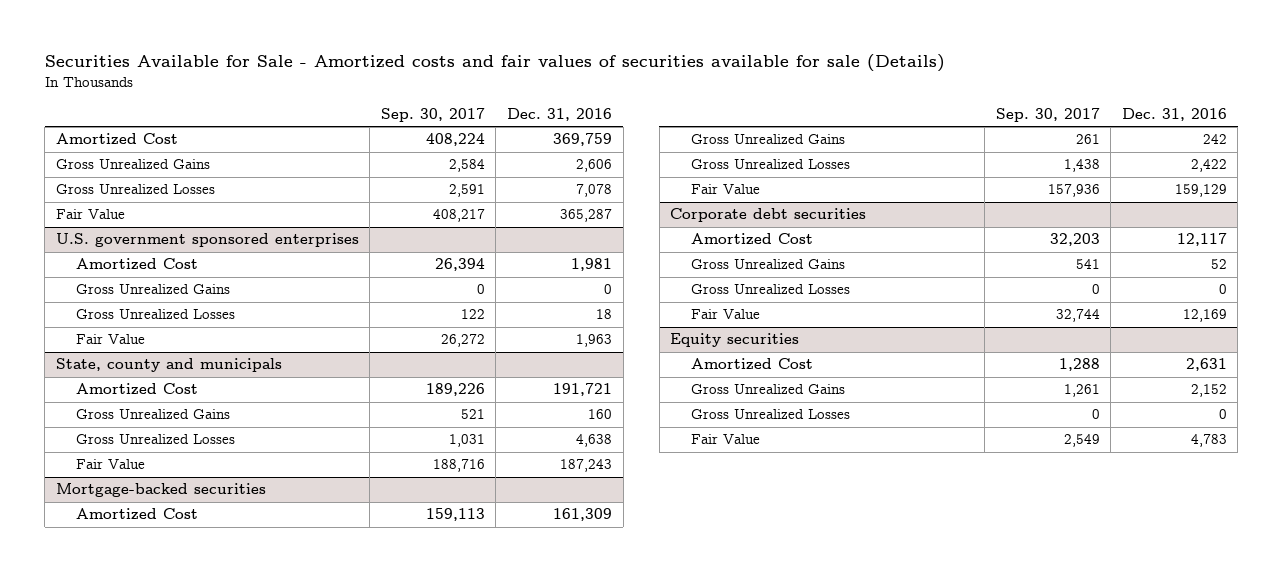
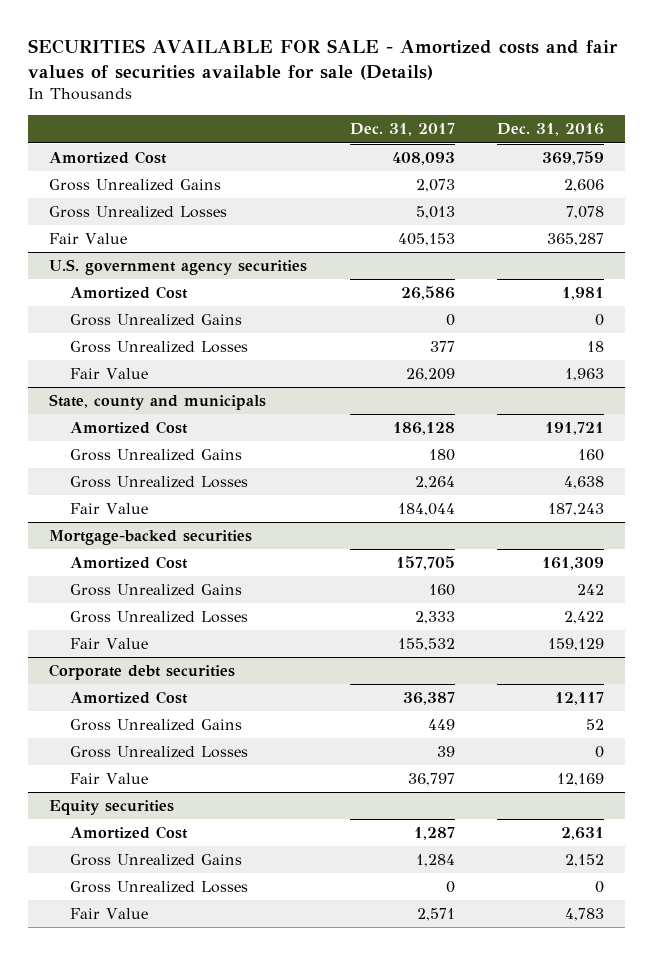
- Securities Available for Sale - Amortized costs and fair values of securities available for sale (Details)
+ SECURITIES AVAILABLE FOR SALE - Amortized costs and fair values of securities available for sale (Details)
- | Sep. 30, 2017 | Dec. 31, 2016
+ | Dec. 31, 2017 | Dec. 31, 2016
- U.S. government sponsored enterprises
+ U.S. government agency securities

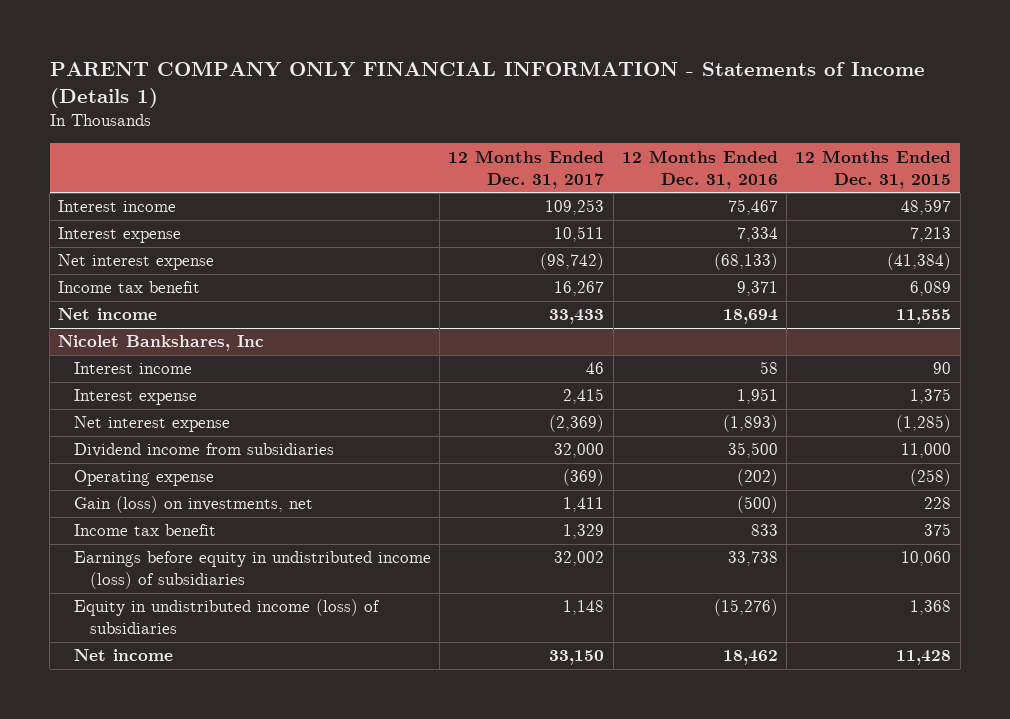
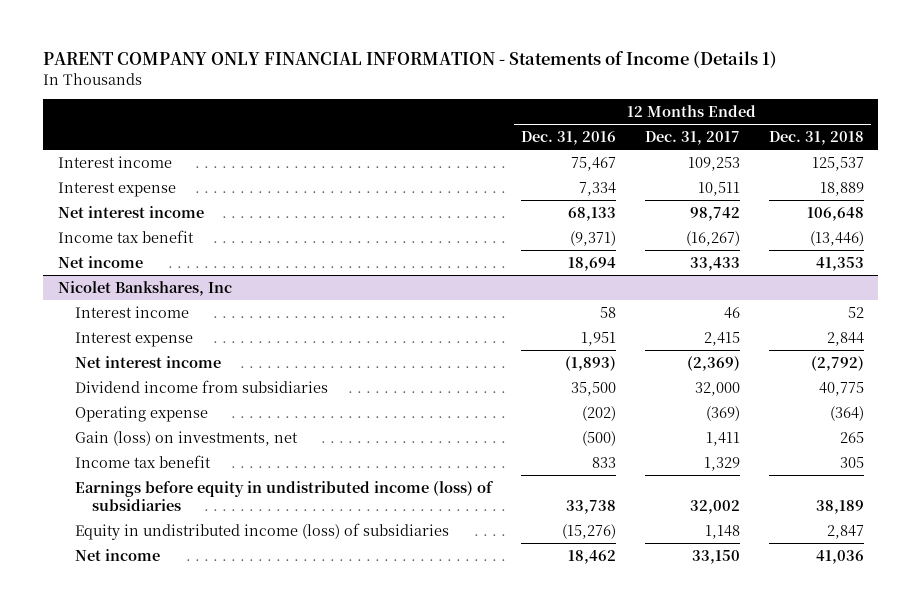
- | 12 Months Ended Dec. 31, 2017 | 12 Months Ended Dec. 31, 2016 | 12 Months Ended Dec. 31, 2015
+ | 12 Months Ended Dec. 31, 2016 | 12 Months Ended Dec. 31, 2017 | 12 Months Ended Dec. 31, 2018
- Net interest expense | (98,742) | (68,133) | (41,384)
- Income tax benefit | 16,267 | 9,371 | 6,089
+ Net interest income | 68,133 | 98,742 | 106,648
+ Income tax benefit | (9,371) | (16,267) | (13,446)
@ Nicolet Bankshares, Inc
- Net interest expense | (2,369) | (1,893) | (1,285)
+ Net interest income | (1,893) | (2,369) | (2,792)

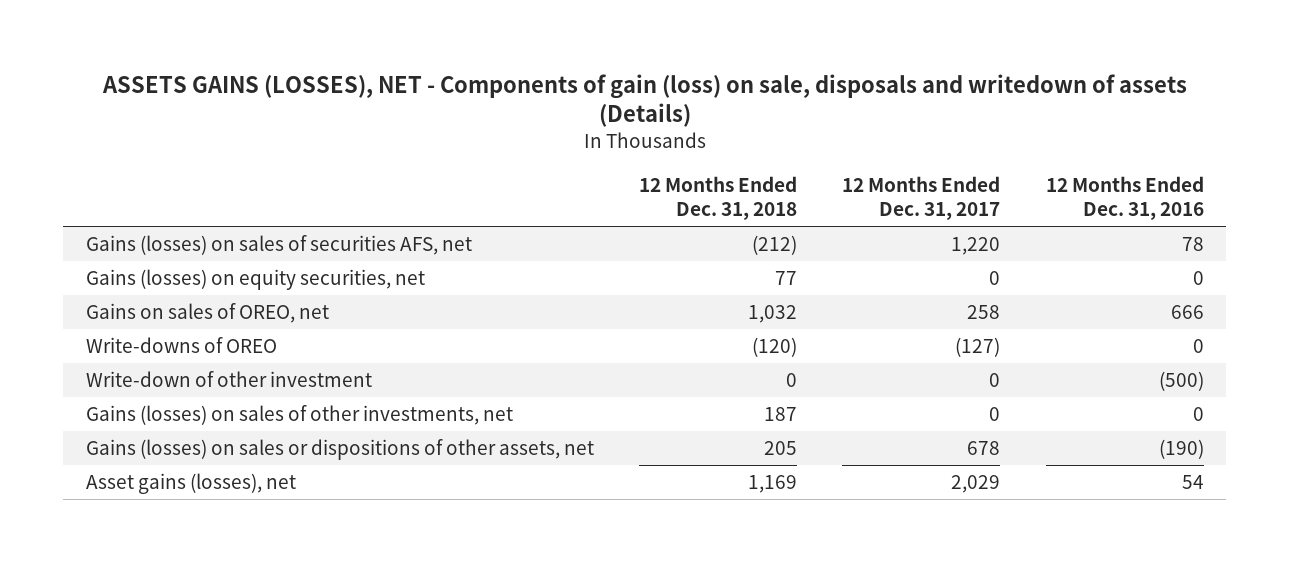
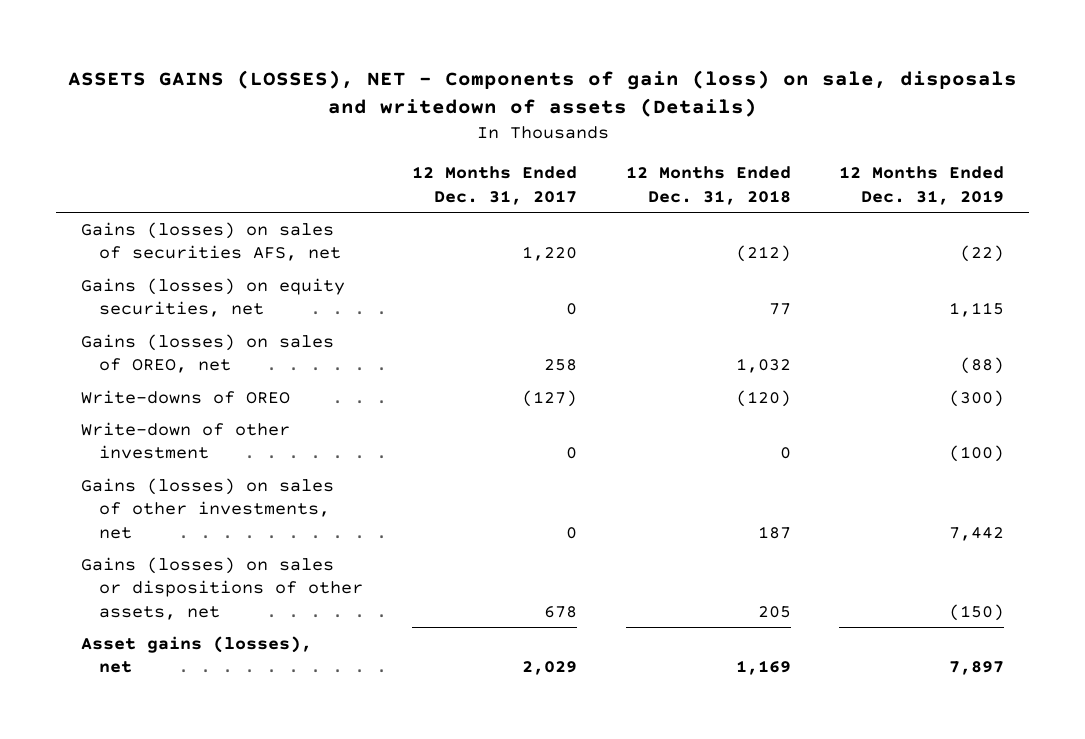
- | 12 Months Ended Dec. 31, 2018 | 12 Months Ended Dec. 31, 2017 | 12 Months Ended Dec. 31, 2016
+ | 12 Months Ended Dec. 31, 2017 | 12 Months Ended Dec. 31, 2018 | 12 Months Ended Dec. 31, 2019
- Gains on sales of OREO, net | 1,032 | 258 | 666
+ Gains (losses) on sales of OREO, net | 258 | 1,032 | (88)

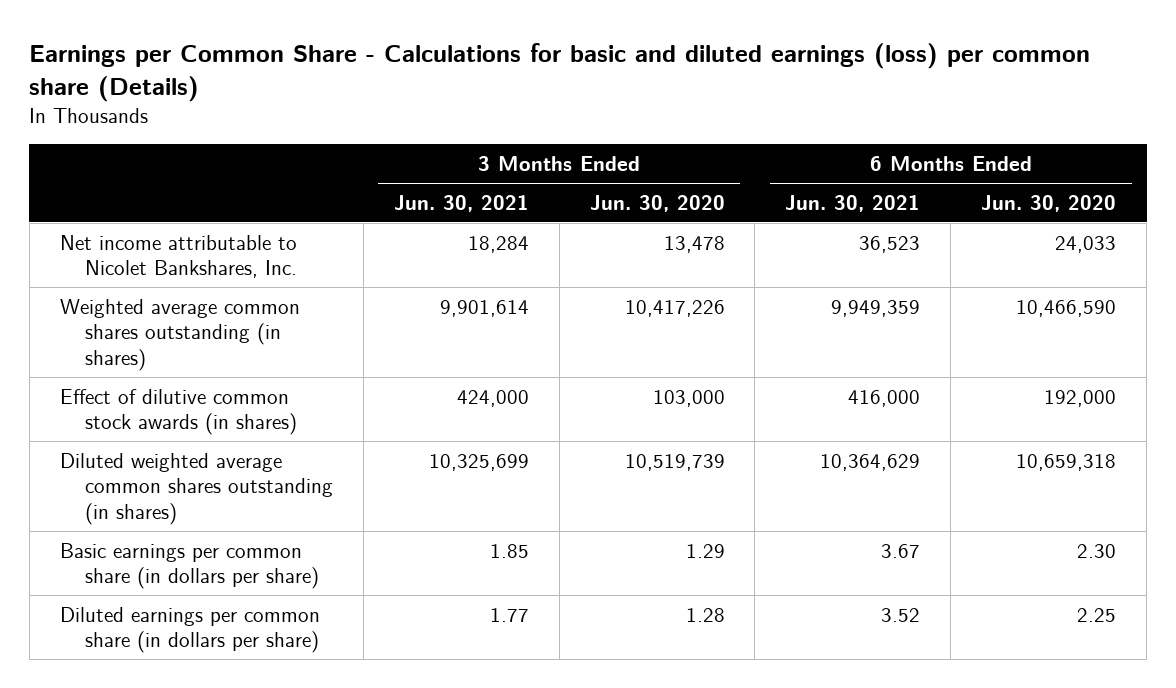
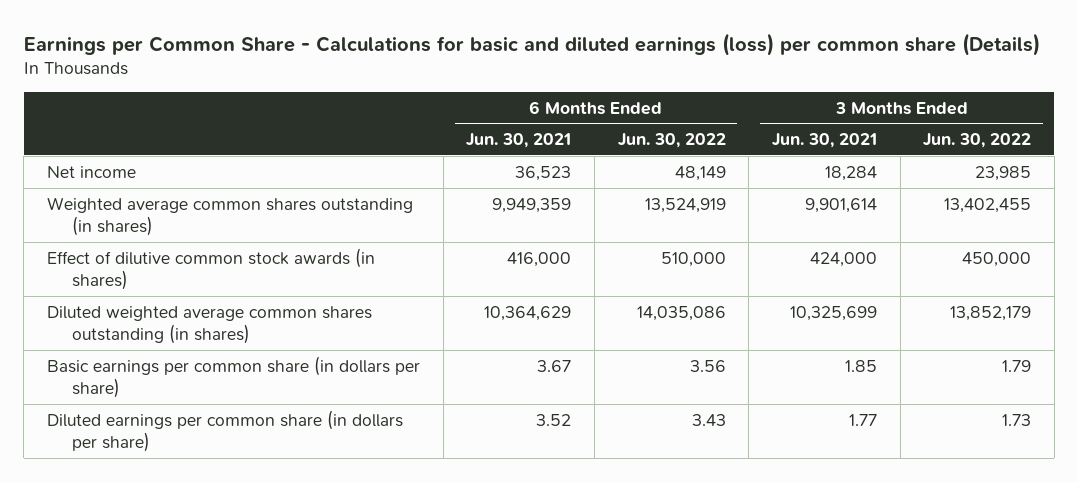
- | 3 Months Ended Jun. 30, 2021 | 3 Months Ended Jun. 30, 2020 | 6 Months Ended Jun. 30, 2021 | 6 Months Ended Jun. 30, 2020
+ | 6 Months Ended Jun. 30, 2021 | 6 Months Ended Jun. 30, 2022 | 3 Months Ended Jun. 30, 2021 | 3 Months Ended Jun. 30, 2022
- Net income attributable to Nicolet Bankshares, Inc. | 18,284 | 13,478 | 36,523 | 24,033
+ Net income | 36,523 | 48,149 | 18,284 | 23,985

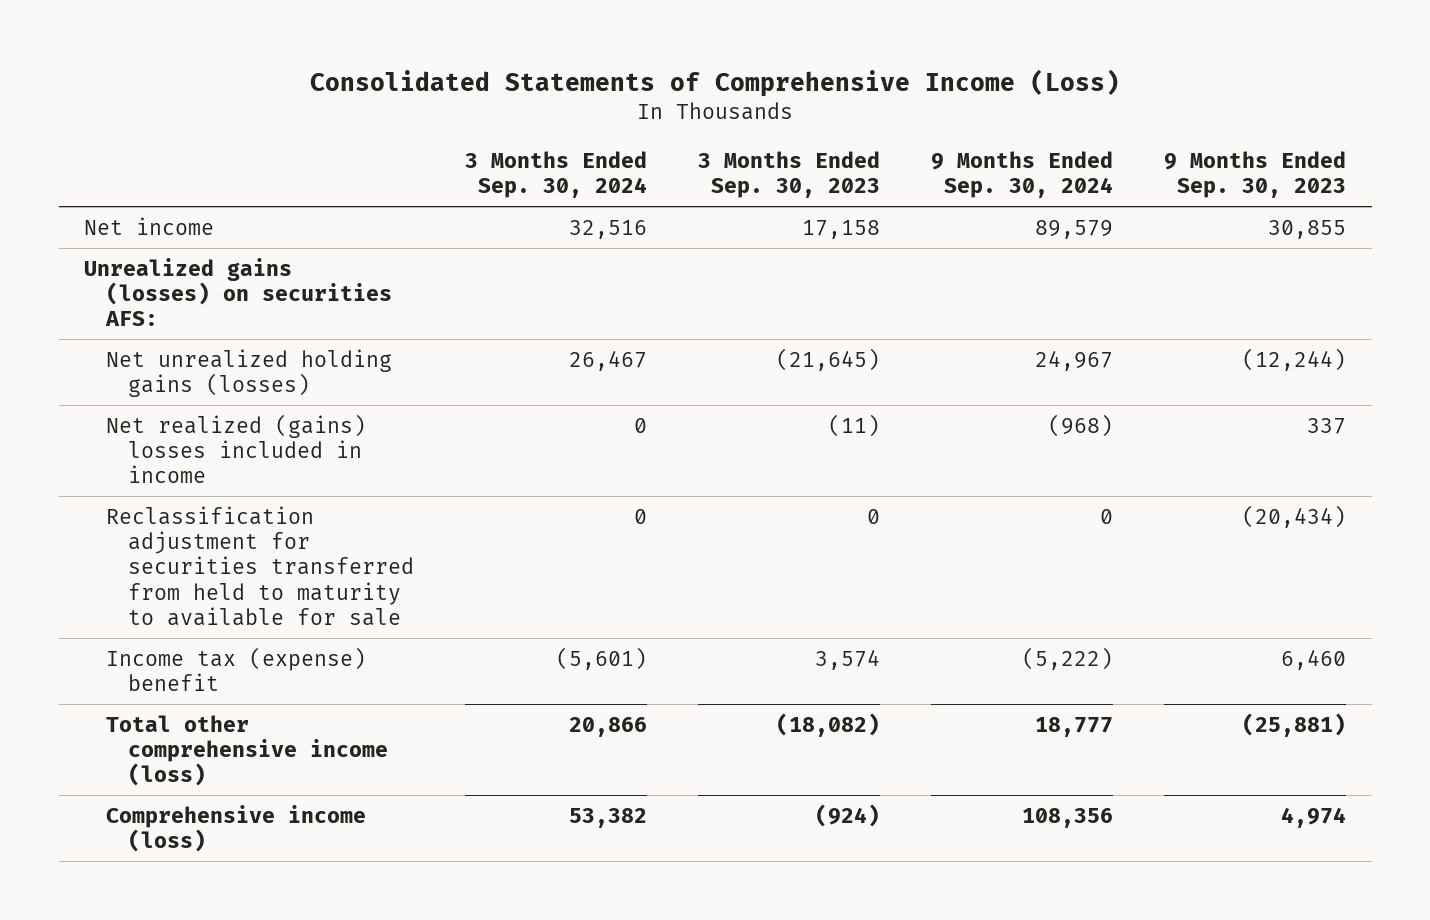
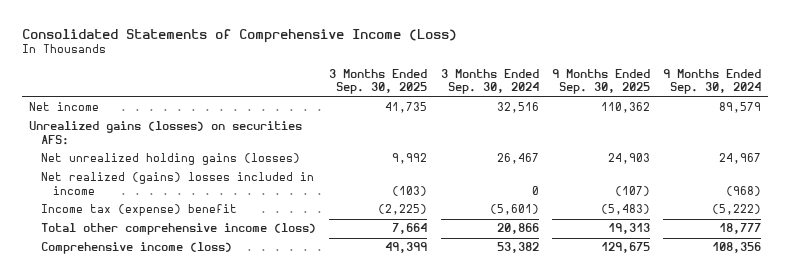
- | 3 Months Ended Sep. 30, 2024 | 3 Months Ended Sep. 30, 2023 | 9 Months Ended Sep. 30, 2024 | 9 Months Ended Sep. 30, 2023
+ | 3 Months Ended Sep. 30, 2025 | 3 Months Ended Sep. 30, 2024 | 9 Months Ended Sep. 30, 2025 | 9 Months Ended Sep. 30, 2024
- Reclassification adjustment for securities transferred from held to maturity to available for sale | 0 | 0 | 0 | (20,434)

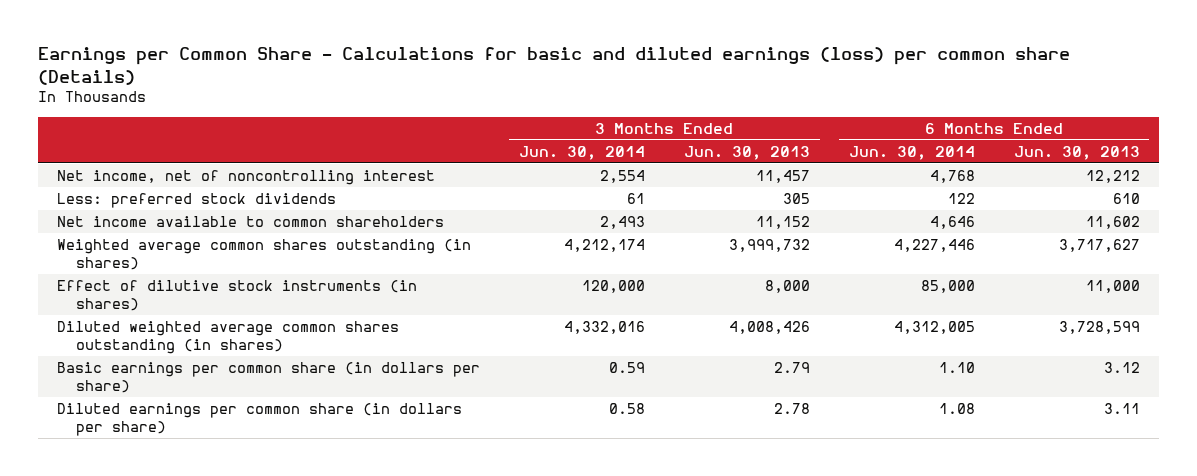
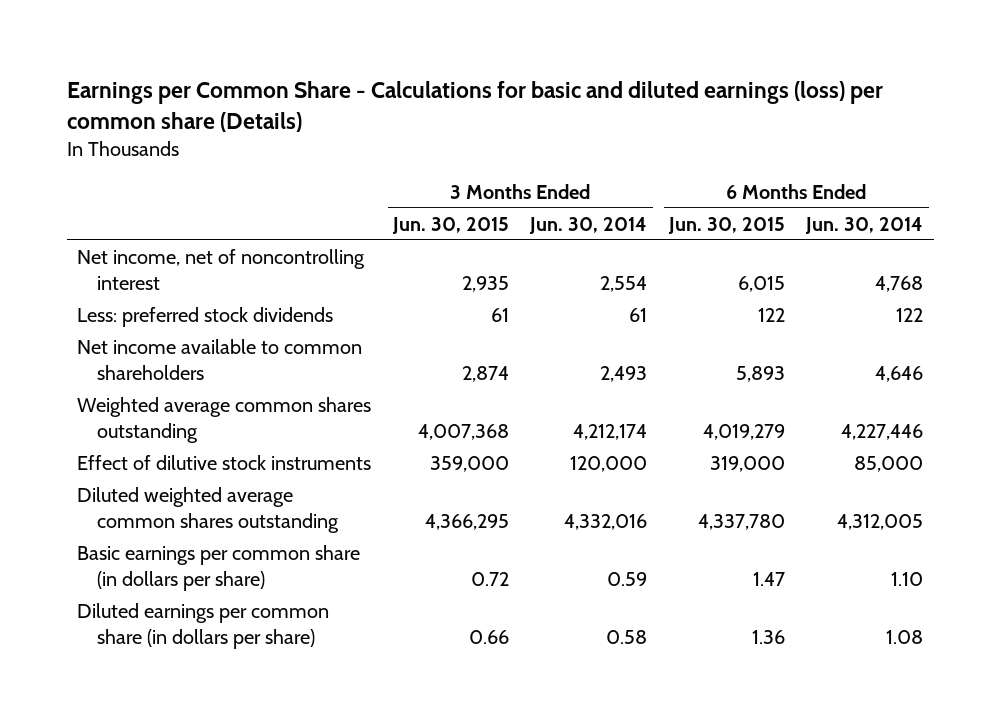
- | 3 Months Ended Jun. 30, 2014 | 3 Months Ended Jun. 30, 2013 | 6 Months Ended Jun. 30, 2014 | 6 Months Ended Jun. 30, 2013
+ | 3 Months Ended Jun. 30, 2015 | 3 Months Ended Jun. 30, 2014 | 6 Months Ended Jun. 30, 2015 | 6 Months Ended Jun. 30, 2014
- Weighted average common shares outstanding (in shares) | 4,212,174 | 3,999,732 | 4,227,446 | 3,717,627
- Effect of dilutive stock instruments (in shares) | 120,000 | 8,000 | 85,000 | 11,000
- Diluted weighted average common shares outstanding (in shares) | 4,332,016 | 4,008,426 | 4,312,005 | 3,728,599
+ Weighted average common shares outstanding | 4,007,368 | 4,212,174 | 4,019,279 | 4,227,446
+ Effect of dilutive stock instruments | 359,000 | 120,000 | 319,000 | 85,000
+ Diluted weighted average common shares outstanding | 4,366,295 | 4,332,016 | 4,337,780 | 4,312,005

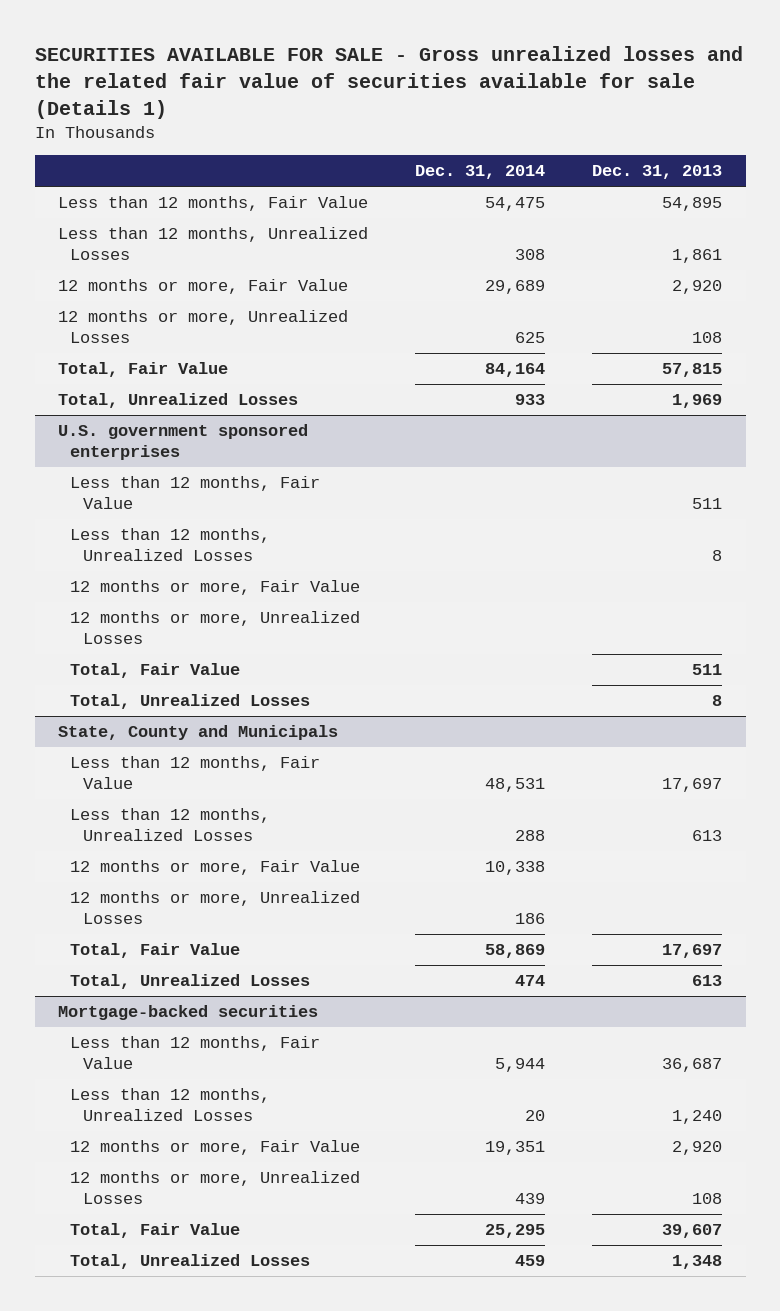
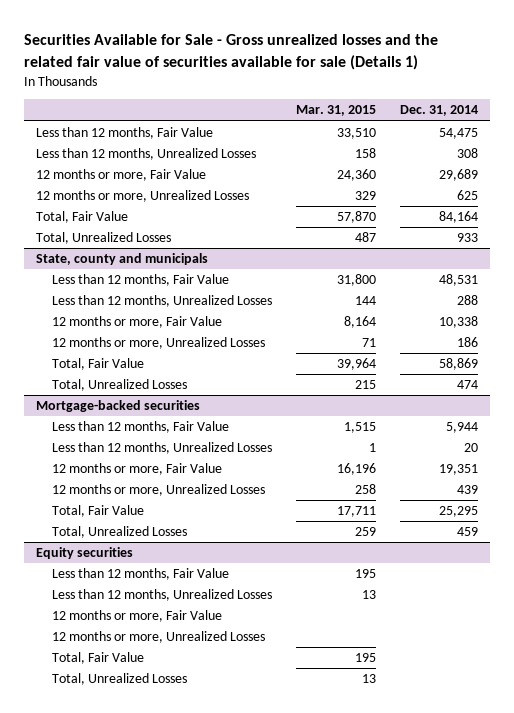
- SECURITIES AVAILABLE FOR SALE - Gross unrealized losses and the related fair value of securities available for sale (Details 1)
+ Securities Available for Sale - Gross unrealized losses and the related fair value of securities available for sale (Details 1)
- | Dec. 31, 2014 | Dec. 31, 2013
+ | Mar. 31, 2015 | Dec. 31, 2014
- U.S. government sponsored enterprises
- Less than 12 months, Fair Value | | 511
- Less than 12 months, Unrealized Losses | | 8
- 12 months or more, Fair Value
- 12 months or more, Unrealized Losses
- Total, Fair Value | | 511
- Total, Unrealized Losses | | 8
- State, County and Municipals
+ State, county and municipals
+ Equity securities
+ Less than 12 months, Fair Value | 195 |
+ Less than 12 months, Unrealized Losses | 13 |
+ 12 months or more, Fair Value
+ 12 months or more, Unrealized Losses
+ Total, Fair Value | 195 |
+ Total, Unrealized Losses | 13 |

